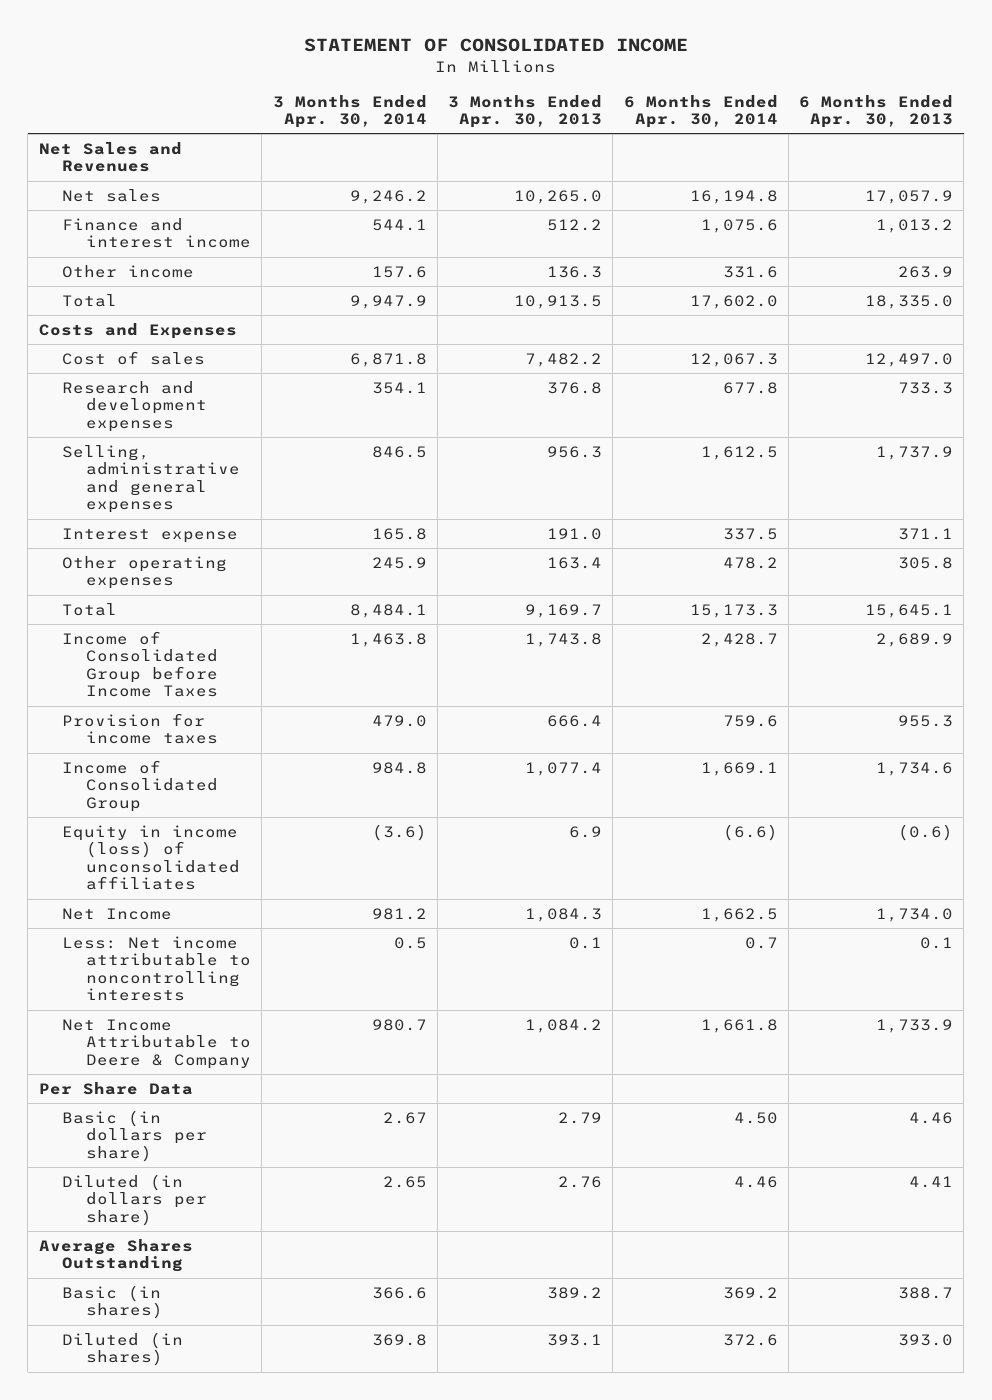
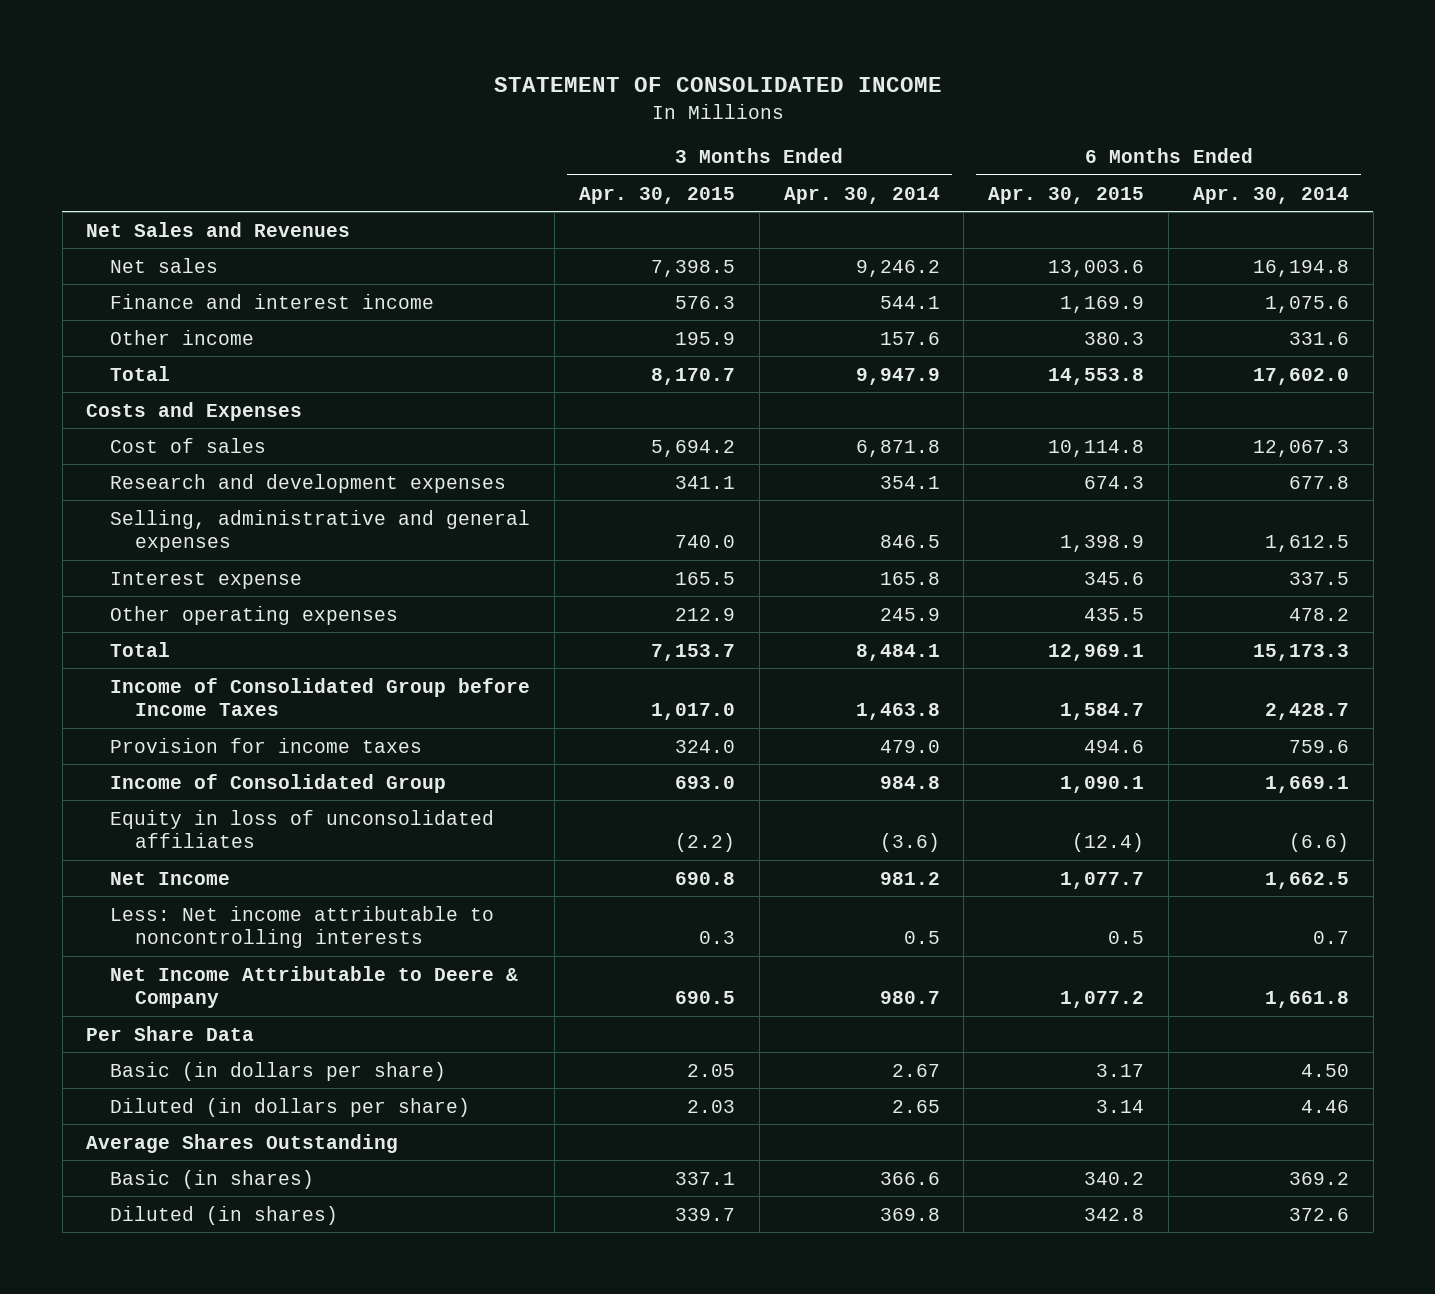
- | 3 Months Ended Apr. 30, 2014 | 3 Months Ended Apr. 30, 2013 | 6 Months Ended Apr. 30, 2014 | 6 Months Ended Apr. 30, 2013
+ | 3 Months Ended Apr. 30, 2015 | 3 Months Ended Apr. 30, 2014 | 6 Months Ended Apr. 30, 2015 | 6 Months Ended Apr. 30, 2014
- Equity in income (loss) of unconsolidated affiliates | (3.6) | 6.9 | (6.6) | (0.6)
+ Equity in loss of unconsolidated affiliates | (2.2) | (3.6) | (12.4) | (6.6)

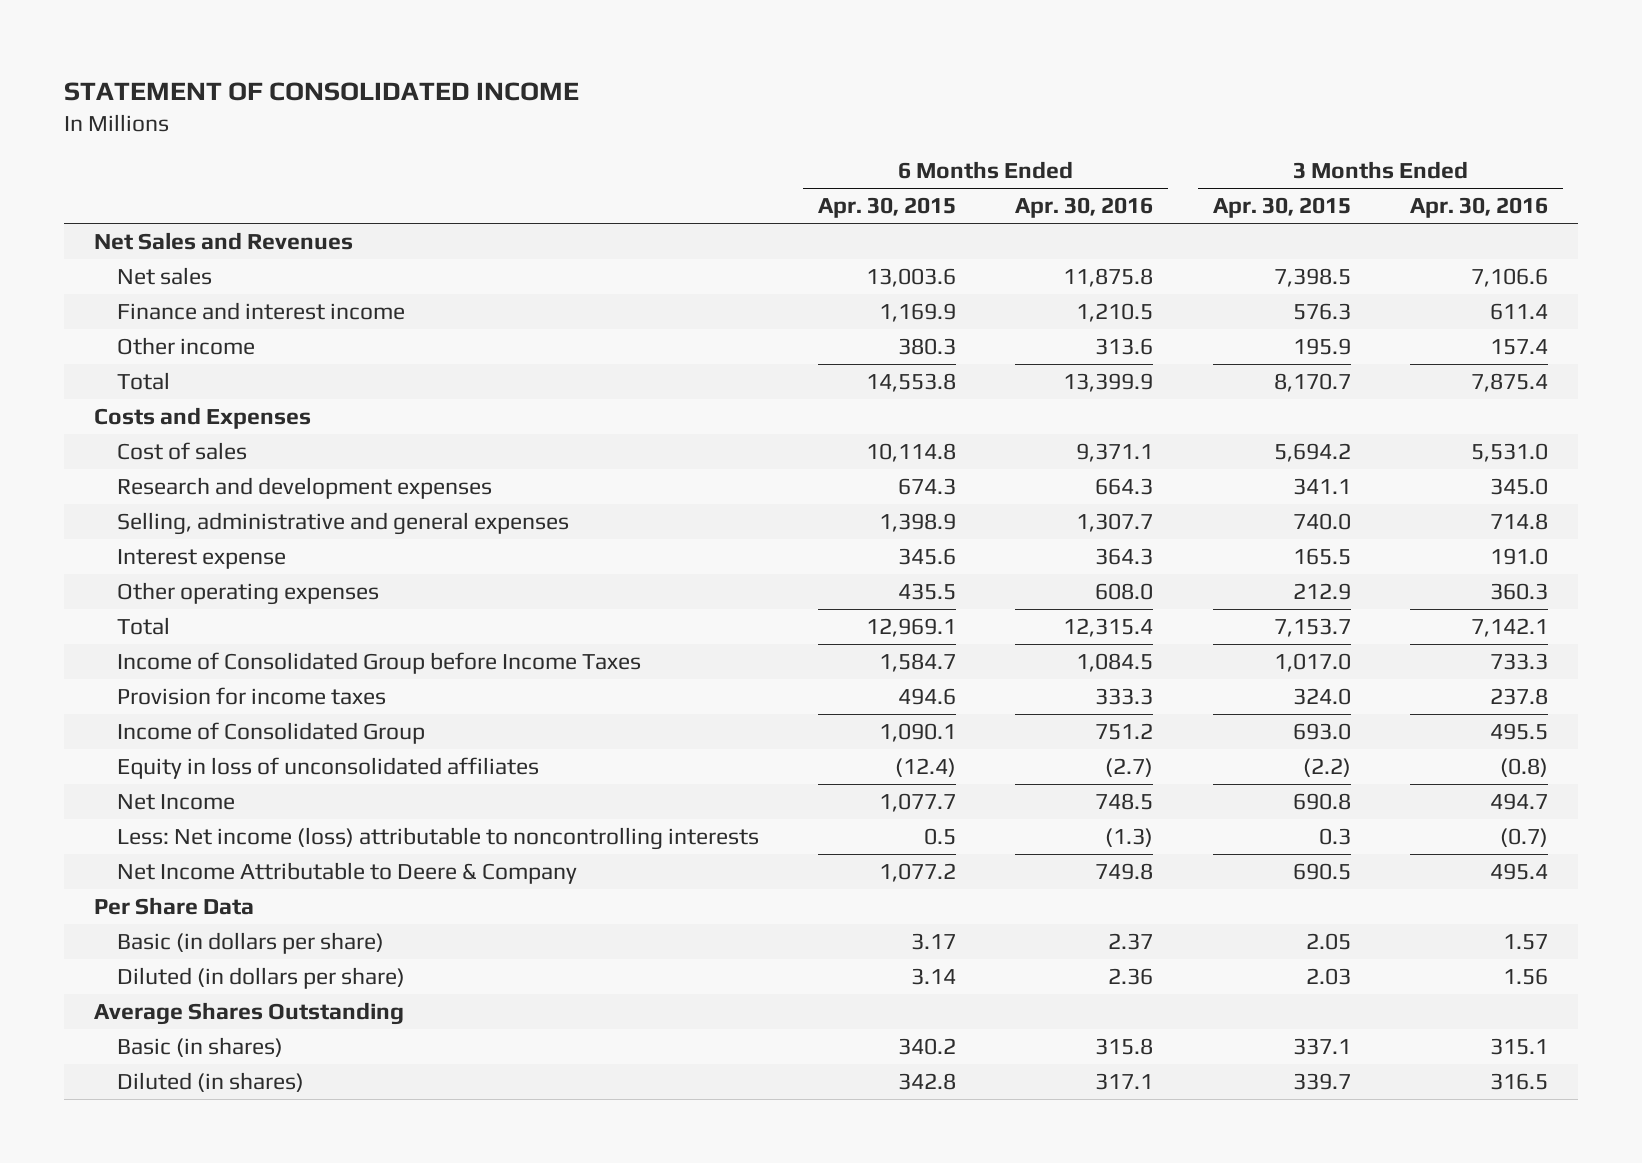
- | 3 Months Ended Apr. 30, 2015 | 3 Months Ended Apr. 30, 2014 | 6 Months Ended Apr. 30, 2015 | 6 Months Ended Apr. 30, 2014
+ | 6 Months Ended Apr. 30, 2015 | 6 Months Ended Apr. 30, 2016 | 3 Months Ended Apr. 30, 2015 | 3 Months Ended Apr. 30, 2016
- Less: Net income attributable to noncontrolling interests | 0.3 | 0.5 | 0.5 | 0.7
+ Less: Net income (loss) attributable to noncontrolling interests | 0.5 | (1.3) | 0.3 | (0.7)

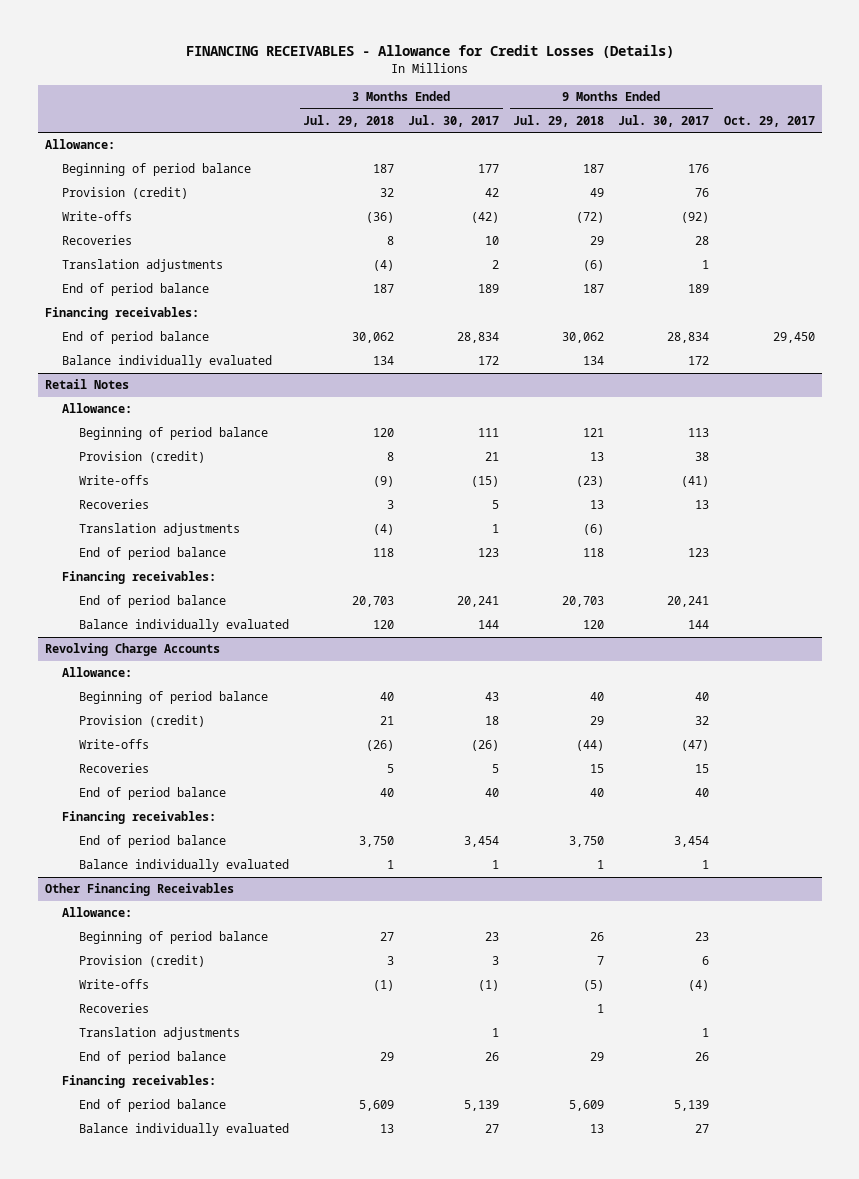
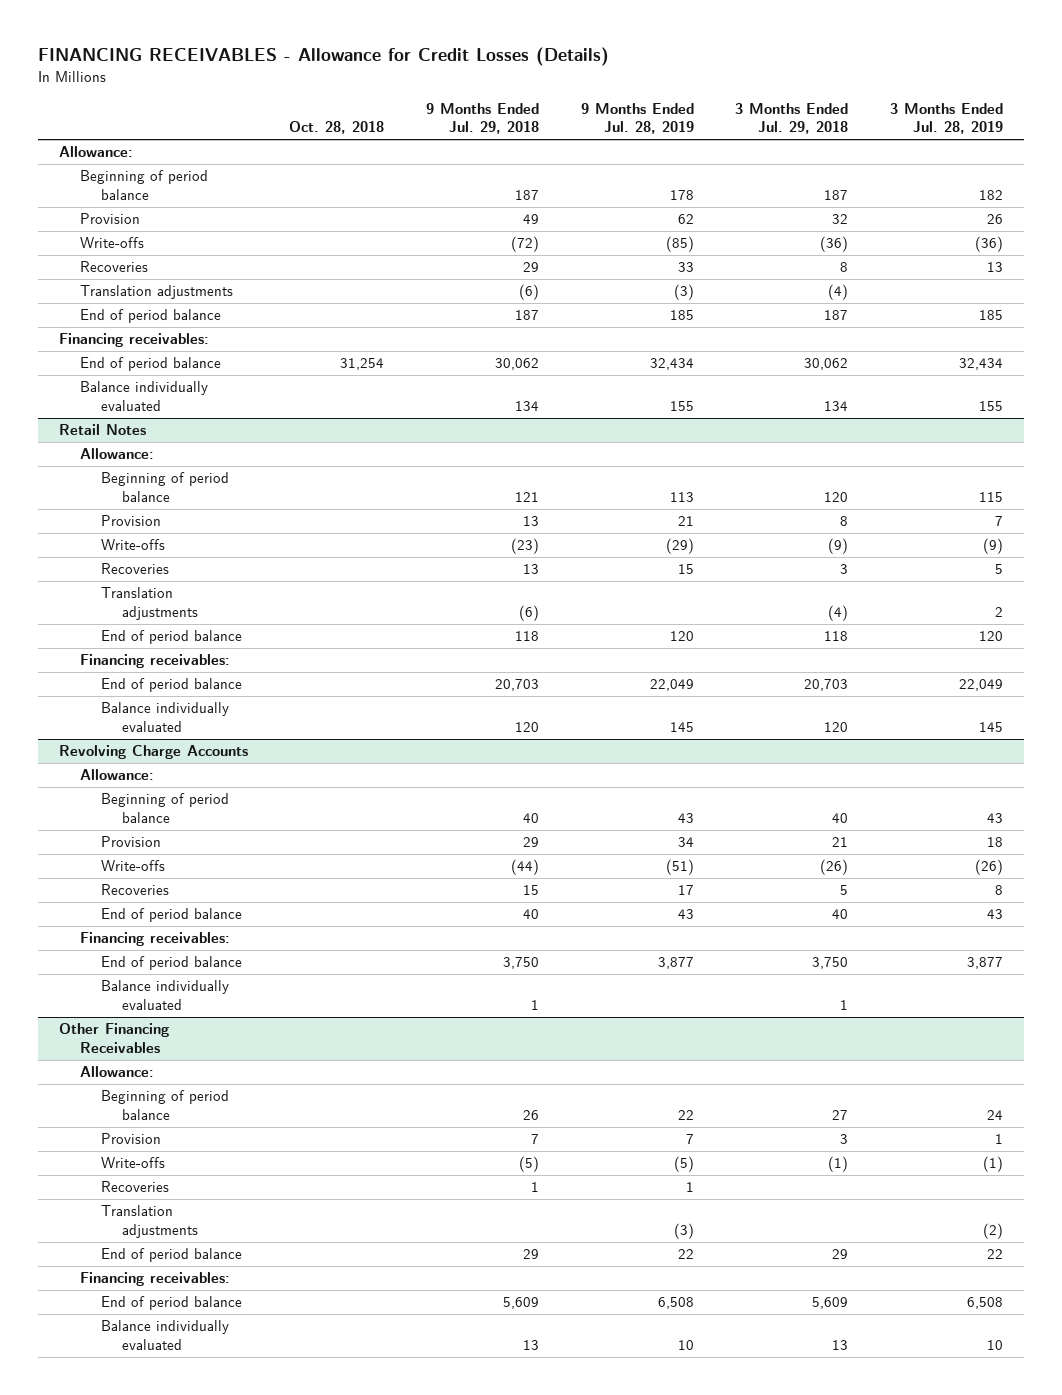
- | 3 Months Ended Jul. 29, 2018 | 3 Months Ended Jul. 30, 2017 | 9 Months Ended Jul. 29, 2018 | 9 Months Ended Jul. 30, 2017 | Oct. 29, 2017
+ | Oct. 28, 2018 | 9 Months Ended Jul. 29, 2018 | 9 Months Ended Jul. 28, 2019 | 3 Months Ended Jul. 29, 2018 | 3 Months Ended Jul. 28, 2019
- Provision (credit) | 32 | 42 | 49 | 76 |
+ Provision | | 49 | 62 | 32 | 26
@ Retail Notes
- Provision (credit) | 8 | 21 | 13 | 38 |
+ Provision | | 13 | 21 | 8 | 7
@ Revolving Charge Accounts
- Provision (credit) | 21 | 18 | 29 | 32 |
+ Provision | | 29 | 34 | 21 | 18
@ Other Financing Receivables
- Provision (credit) | 3 | 3 | 7 | 6 |
+ Provision | | 7 | 7 | 3 | 1

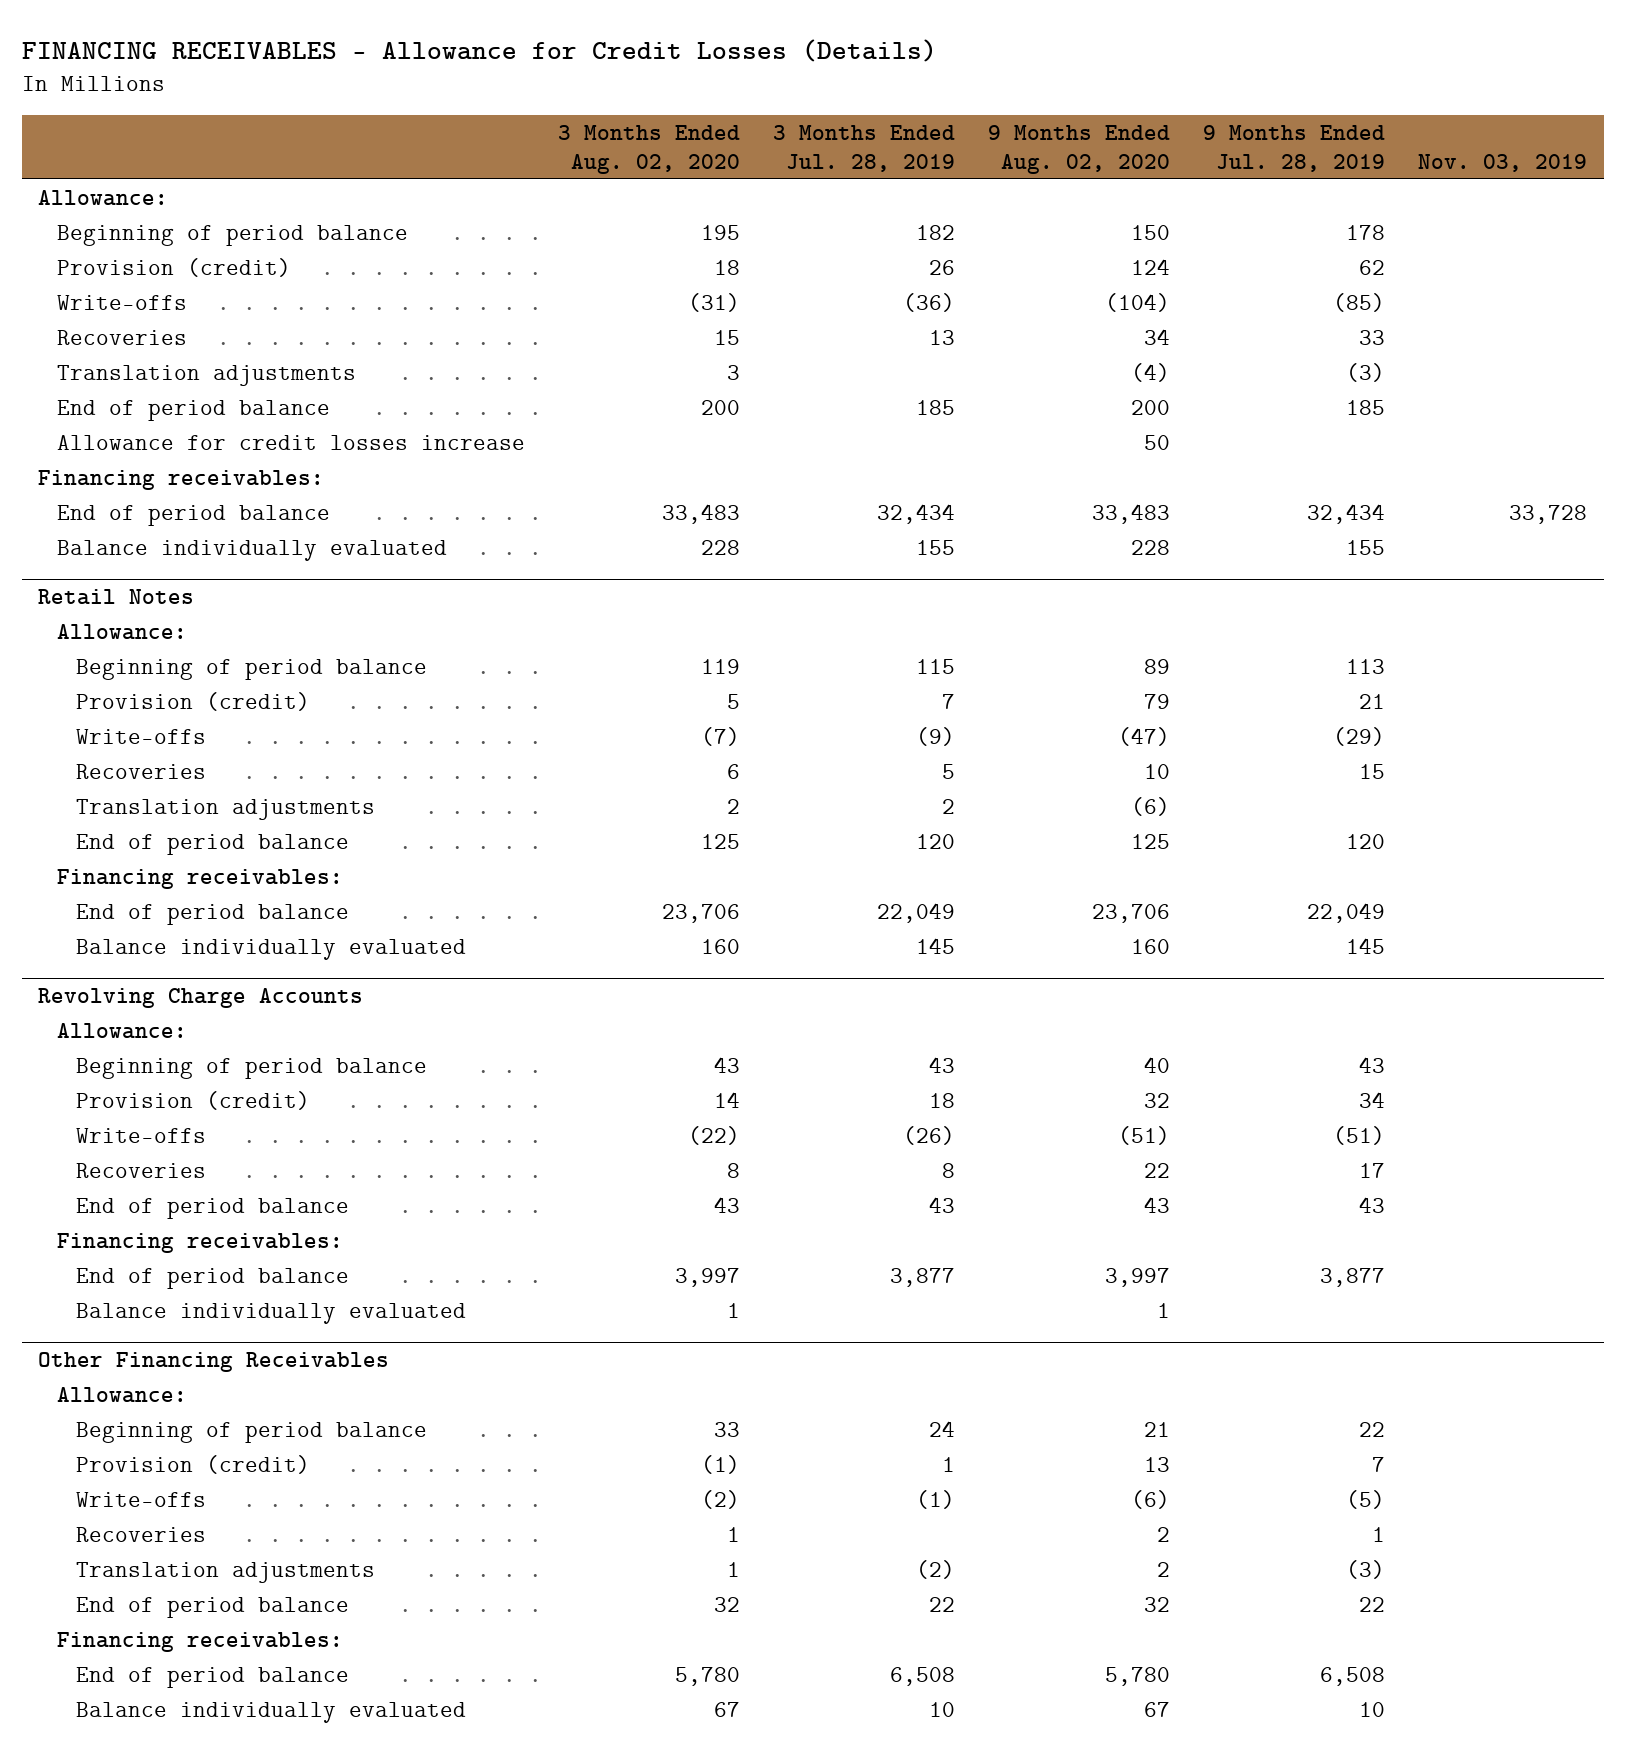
- | Oct. 28, 2018 | 9 Months Ended Jul. 29, 2018 | 9 Months Ended Jul. 28, 2019 | 3 Months Ended Jul. 29, 2018 | 3 Months Ended Jul. 28, 2019
+ | 3 Months Ended Aug. 02, 2020 | 3 Months Ended Jul. 28, 2019 | 9 Months Ended Aug. 02, 2020 | 9 Months Ended Jul. 28, 2019 | Nov. 03, 2019
- Provision | | 49 | 62 | 32 | 26
+ Provision (credit) | 18 | 26 | 124 | 62 |
+ Allowance for credit losses increase | | | 50 | |
@ Retail Notes
- Provision | | 13 | 21 | 8 | 7
+ Provision (credit) | 5 | 7 | 79 | 21 |
@ Revolving Charge Accounts
- Provision | | 29 | 34 | 21 | 18
+ Provision (credit) | 14 | 18 | 32 | 34 |
@ Other Financing Receivables
- Provision | | 7 | 7 | 3 | 1
+ Provision (credit) | (1) | 1 | 13 | 7 |

